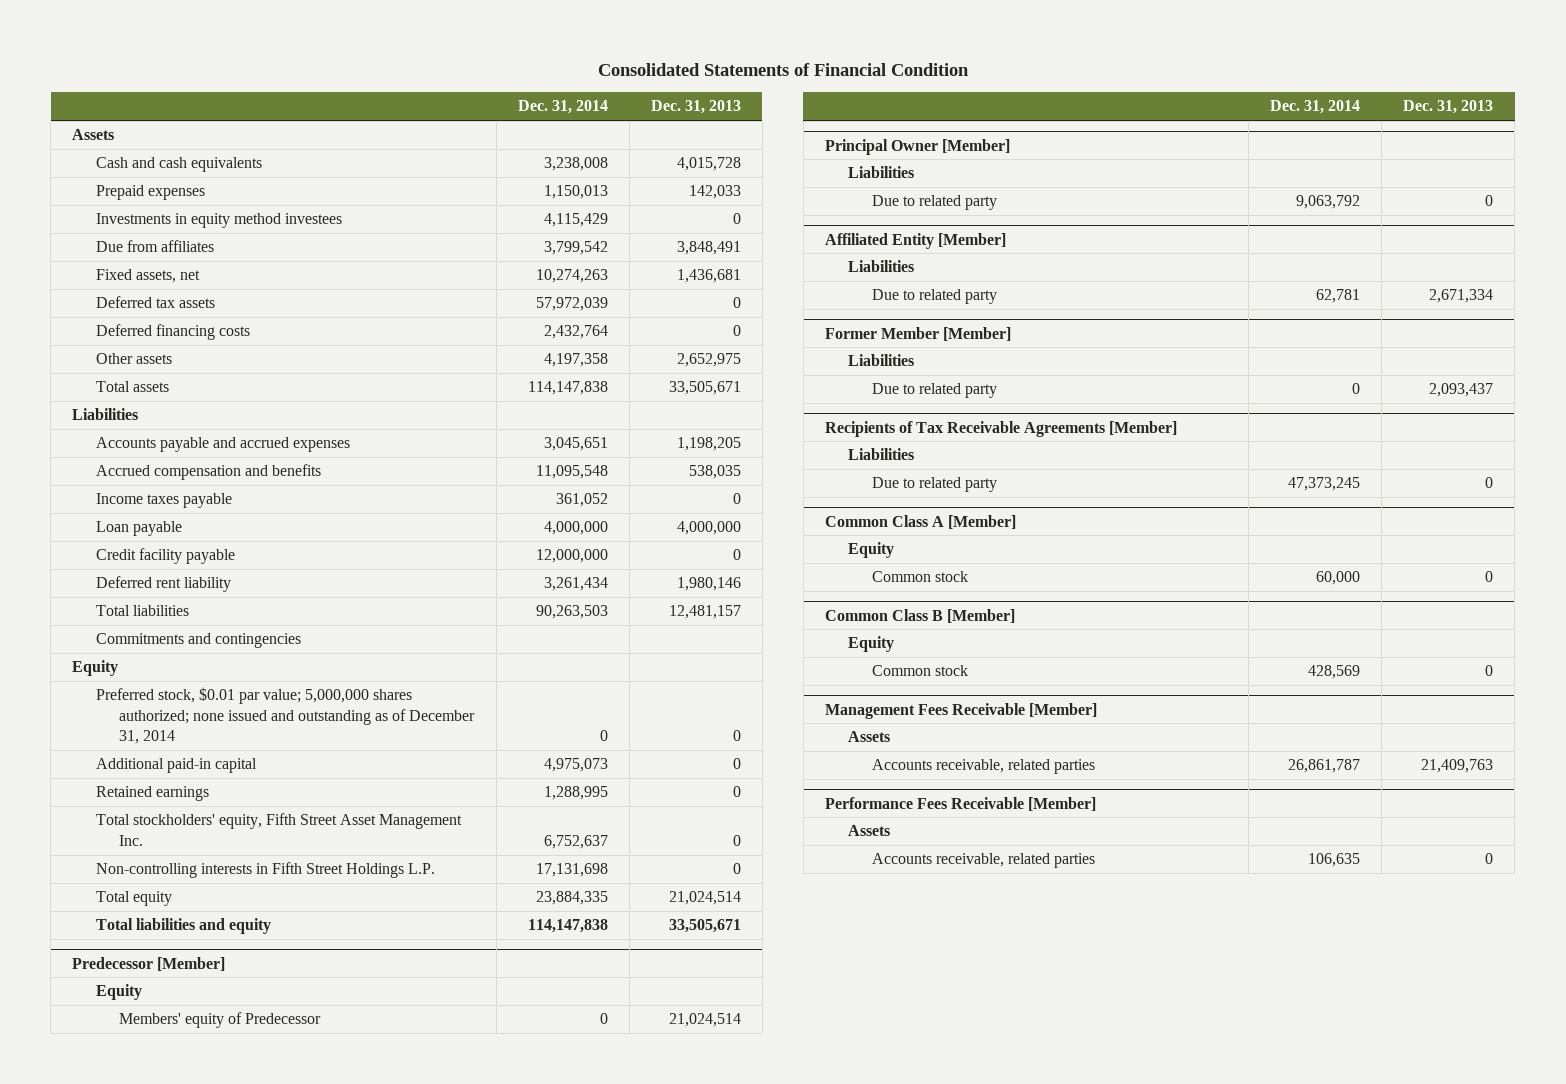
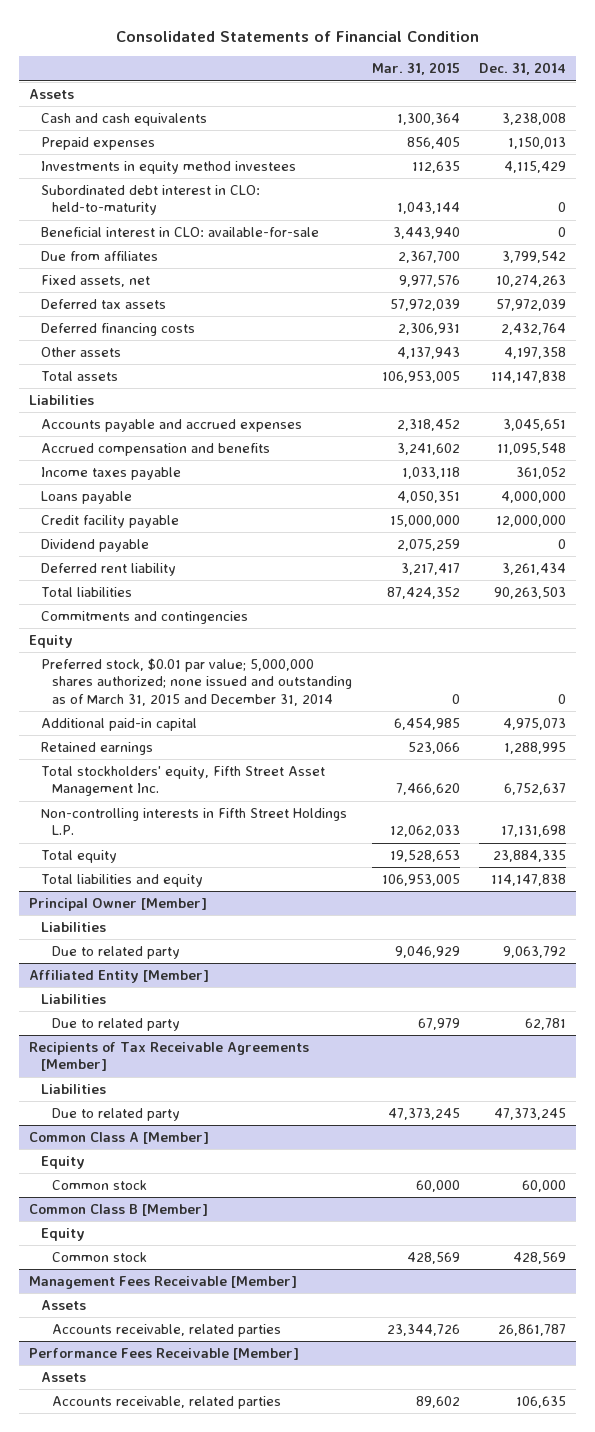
- | Dec. 31, 2014 | Dec. 31, 2013
+ | Mar. 31, 2015 | Dec. 31, 2014
+ Subordinated debt interest in CLO: held-to-maturity | 1,043,144 | 0
+ Beneficial interest in CLO: available-for-sale | 3,443,940 | 0
- Loan payable | 4,000,000 | 4,000,000
+ Loans payable | 4,050,351 | 4,000,000
+ Dividend payable | 2,075,259 | 0
- Preferred stock, $0.01 par value; 5,000,000 shares authorized; none issued and outstanding as of December 31, 2014 | 0 | 0
+ Preferred stock, $0.01 par value; 5,000,000 shares authorized; none issued and outstanding as of March 31, 2015 and December 31, 2014 | 0 | 0
- Predecessor [Member]
- Equity
- Members' equity of Predecessor | 0 | 21,024,514
- Former Member [Member]
- Liabilities
- Due to related party | 0 | 2,093,437

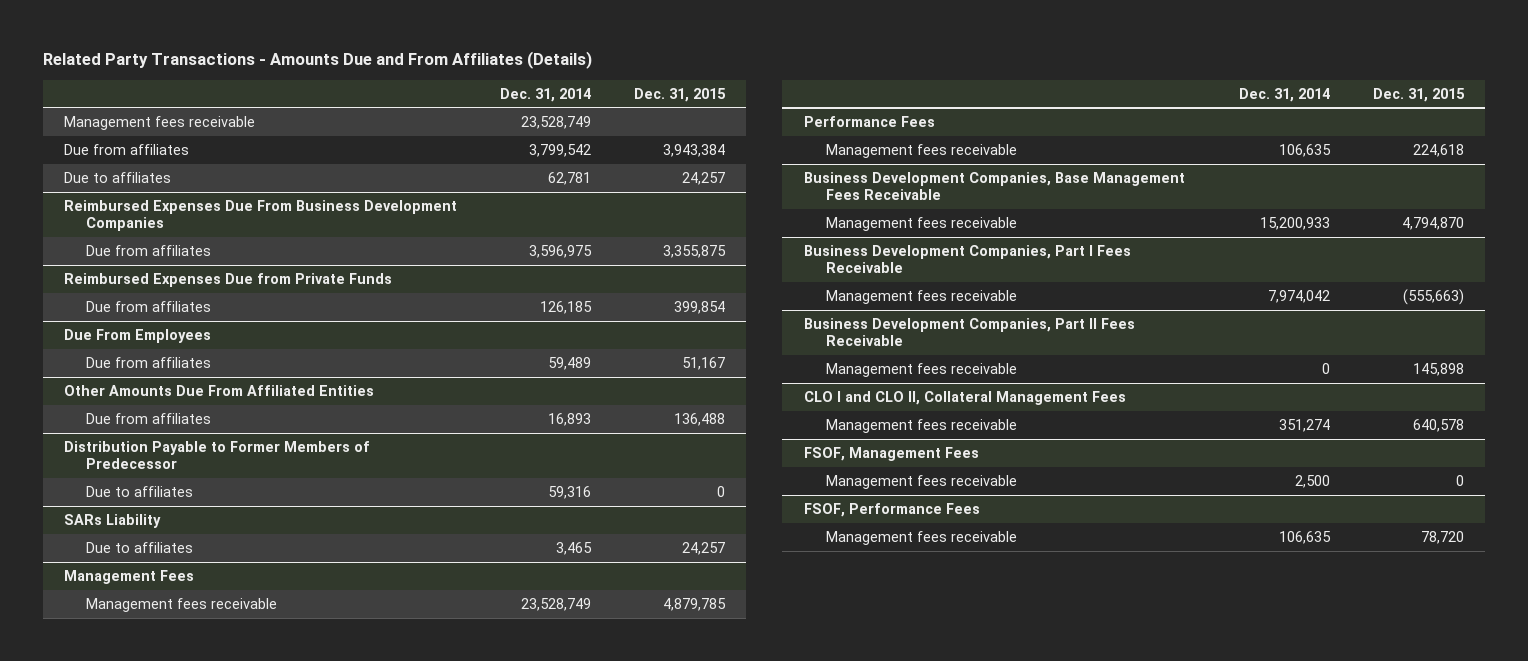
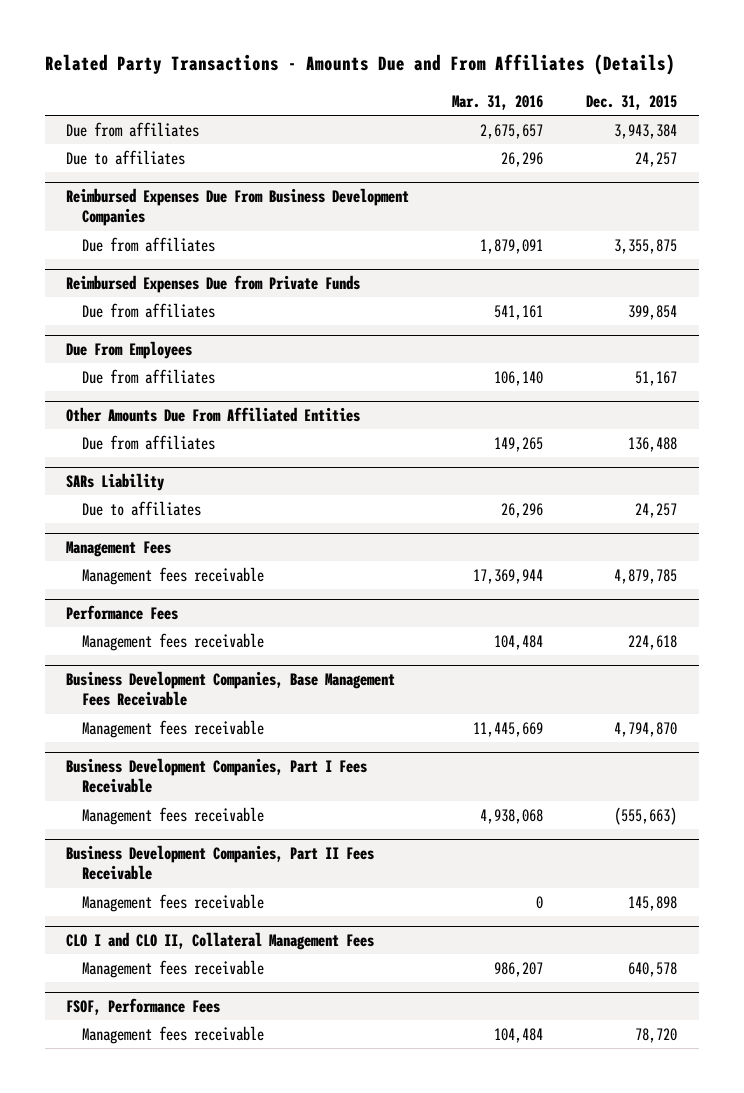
- | Dec. 31, 2014 | Dec. 31, 2015
+ | Mar. 31, 2016 | Dec. 31, 2015
- Management fees receivable | 23,528,749 |
- Distribution Payable to Former Members of Predecessor
- Due to affiliates | 59,316 | 0
- FSOF, Management Fees
- Management fees receivable | 2,500 | 0

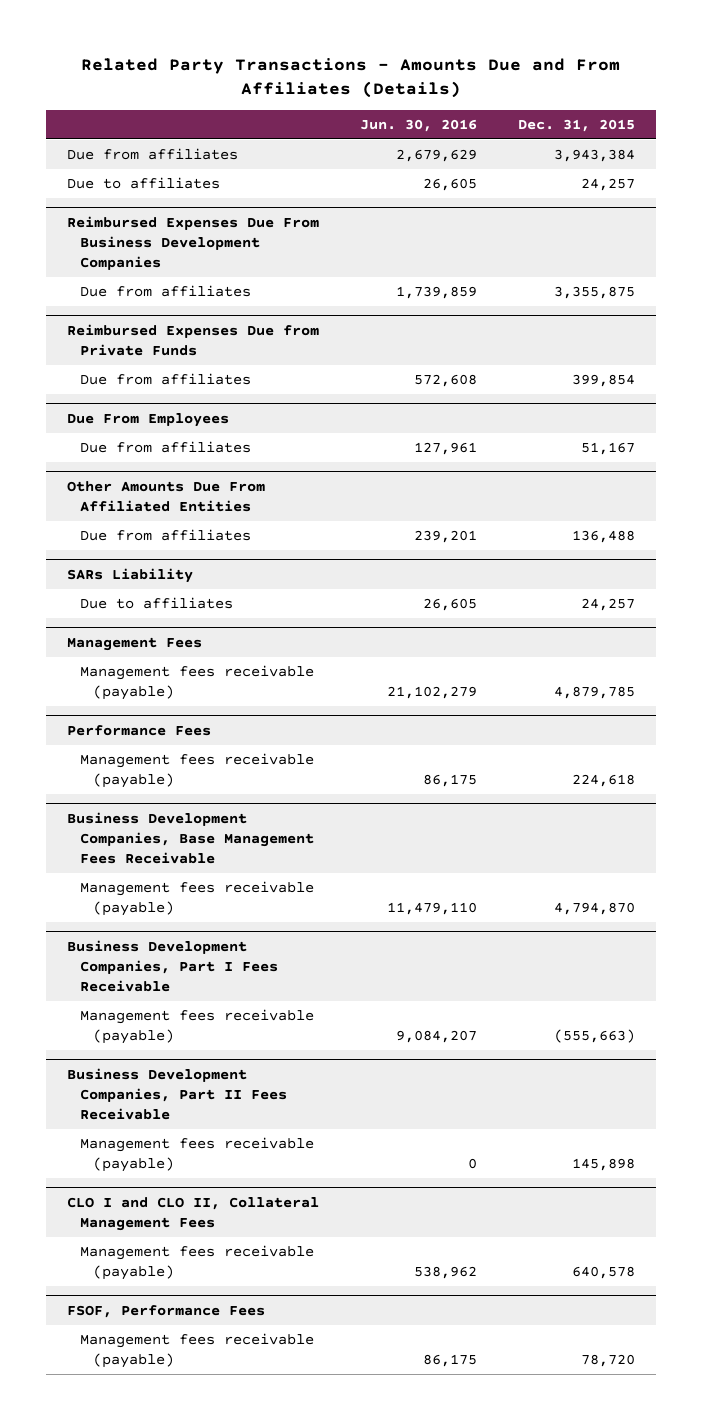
- | Mar. 31, 2016 | Dec. 31, 2015
+ | Jun. 30, 2016 | Dec. 31, 2015
@ Management Fees
- Management fees receivable | 17,369,944 | 4,879,785
+ Management fees receivable (payable) | 21,102,279 | 4,879,785
@ Performance Fees
- Management fees receivable | 104,484 | 224,618
+ Management fees receivable (payable) | 86,175 | 224,618
@ Business Development Companies, Base Management Fees Receivable
- Management fees receivable | 11,445,669 | 4,794,870
+ Management fees receivable (payable) | 11,479,110 | 4,794,870
@ Business Development Companies, Part I Fees Receivable
- Management fees receivable | 4,938,068 | (555,663)
+ Management fees receivable (payable) | 9,084,207 | (555,663)
@ Business Development Companies, Part II Fees Receivable
- Management fees receivable | 0 | 145,898
+ Management fees receivable (payable) | 0 | 145,898
@ CLO I and CLO II, Collateral Management Fees
- Management fees receivable | 986,207 | 640,578
+ Management fees receivable (payable) | 538,962 | 640,578
@ FSOF, Performance Fees
- Management fees receivable | 104,484 | 78,720
+ Management fees receivable (payable) | 86,175 | 78,720

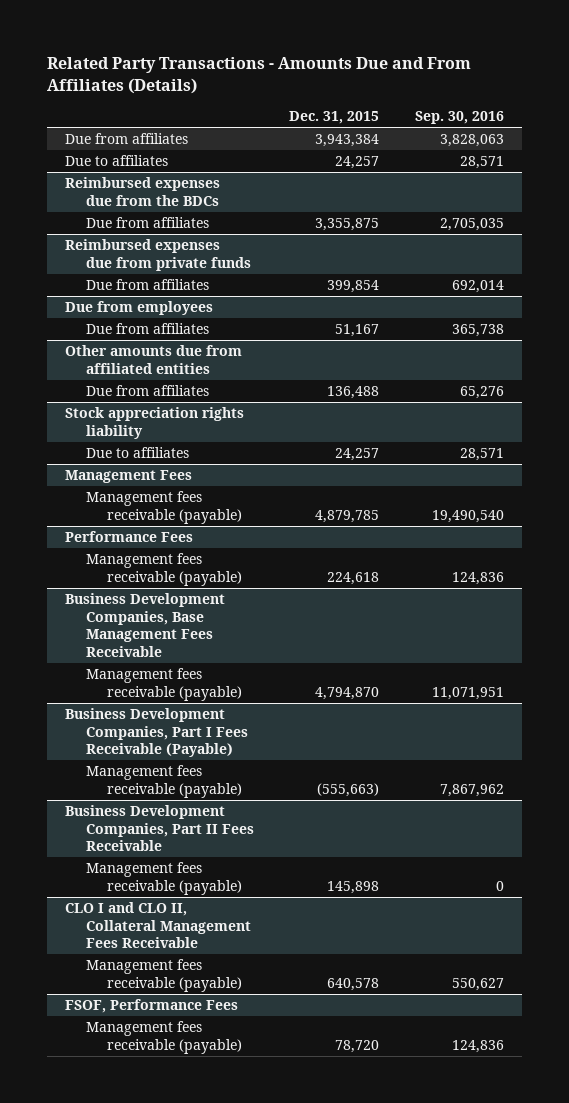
- | Jun. 30, 2016 | Dec. 31, 2015
+ | Dec. 31, 2015 | Sep. 30, 2016
- Reimbursed Expenses Due From Business Development Companies
+ Reimbursed expenses due from the BDCs
- Reimbursed Expenses Due from Private Funds
+ Reimbursed expenses due from private funds
- Due From Employees
+ Due from employees
- Other Amounts Due From Affiliated Entities
+ Other amounts due from affiliated entities
- SARs Liability
+ Stock appreciation rights liability
- Business Development Companies, Part I Fees Receivable
+ Business Development Companies, Part I Fees Receivable (Payable)
- CLO I and CLO II, Collateral Management Fees
+ CLO I and CLO II, Collateral Management Fees Receivable

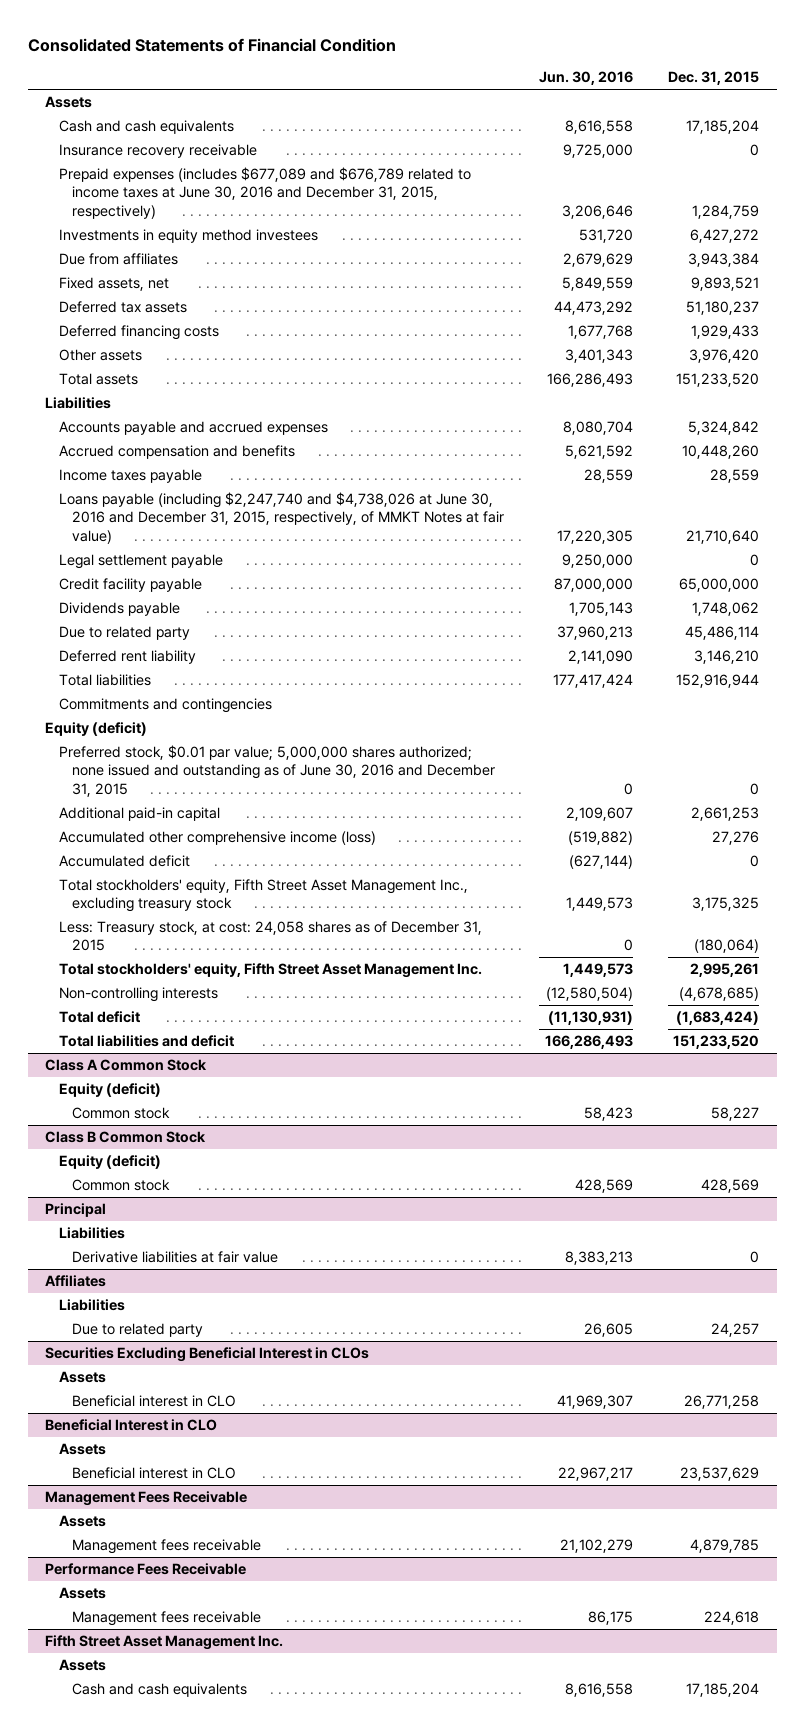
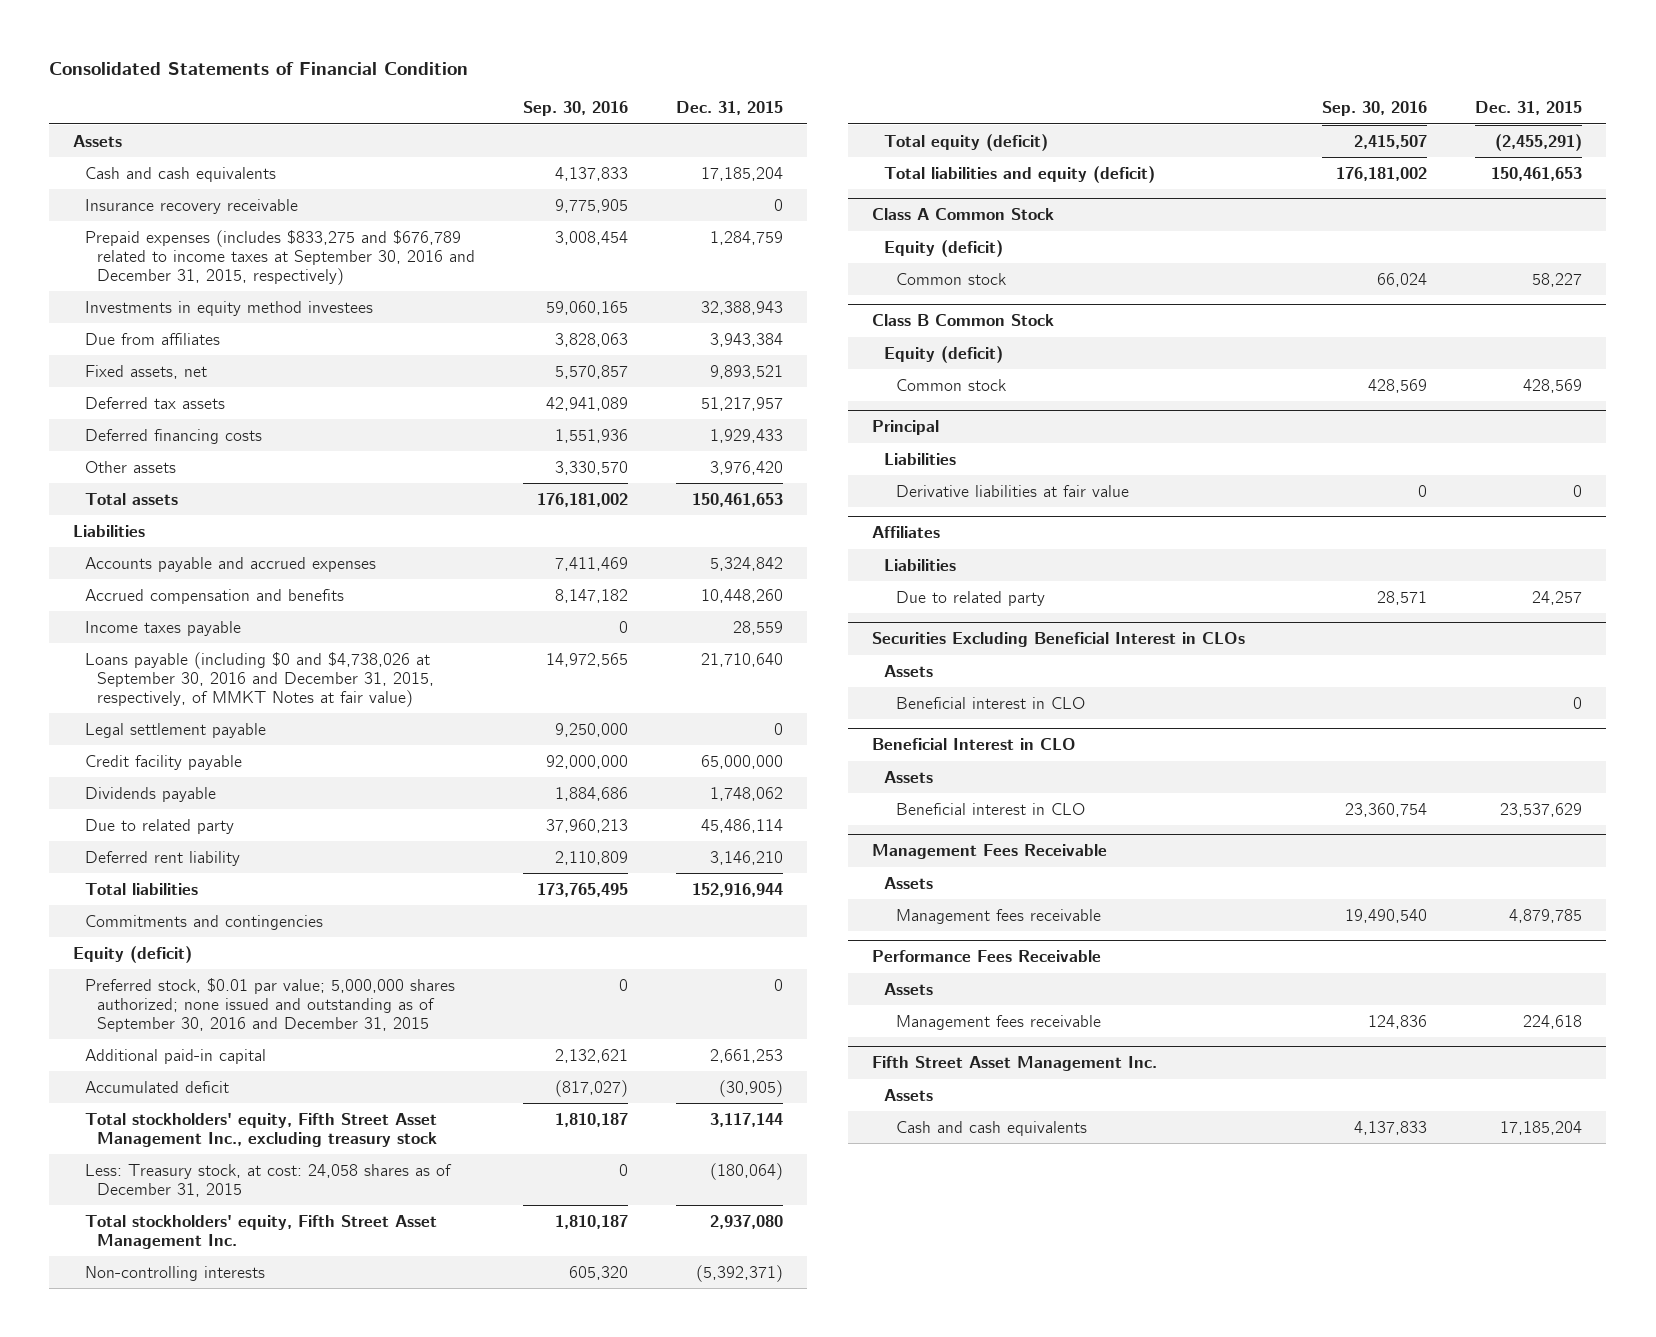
- | Jun. 30, 2016 | Dec. 31, 2015
+ | Sep. 30, 2016 | Dec. 31, 2015
- Prepaid expenses (includes $677,089 and $676,789 related to income taxes at June 30, 2016 and December 31, 2015, respectively) | 3,206,646 | 1,284,759
- Investments in equity method investees | 531,720 | 6,427,272
+ Prepaid expenses (includes $833,275 and $676,789 related to income taxes at September 30, 2016 and December 31, 2015, respectively) | 3,008,454 | 1,284,759
+ Investments in equity method investees | 59,060,165 | 32,388,943
- Deferred tax assets | 44,473,292 | 51,180,237
+ Deferred tax assets | 42,941,089 | 51,217,957
- Total assets | 166,286,493 | 151,233,520
+ Total assets | 176,181,002 | 150,461,653
- Loans payable (including $2,247,740 and $4,738,026 at June 30, 2016 and December 31, 2015, respectively, of MMKT Notes at fair value) | 17,220,305 | 21,710,640
+ Loans payable (including $0 and $4,738,026 at September 30, 2016 and December 31, 2015, respectively, of MMKT Notes at fair value) | 14,972,565 | 21,710,640
- Preferred stock, $0.01 par value; 5,000,000 shares authorized; none issued and outstanding as of June 30, 2016 and December 31, 2015 | 0 | 0
+ Preferred stock, $0.01 par value; 5,000,000 shares authorized; none issued and outstanding as of September 30, 2016 and December 31, 2015 | 0 | 0
- Accumulated other comprehensive income (loss) | (519,882) | 27,276
- Accumulated deficit | (627,144) | 0
- Total stockholders' equity, Fifth Street Asset Management Inc., excluding treasury stock | 1,449,573 | 3,175,325
+ Accumulated deficit | (817,027) | (30,905)
+ Total stockholders' equity, Fifth Street Asset Management Inc., excluding treasury stock | 1,810,187 | 3,117,144
- Total stockholders' equity, Fifth Street Asset Management Inc. | 1,449,573 | 2,995,261
- Non-controlling interests | (12,580,504) | (4,678,685)
- Total deficit | (11,130,931) | (1,683,424)
- Total liabilities and deficit | 166,286,493 | 151,233,520
+ Total stockholders' equity, Fifth Street Asset Management Inc. | 1,810,187 | 2,937,080
+ Non-controlling interests | 605,320 | (5,392,371)
+ Total equity (deficit) | 2,415,507 | (2,455,291)
+ Total liabilities and equity (deficit) | 176,181,002 | 150,461,653
@ Securities Excluding Beneficial Interest in CLOs
- Beneficial interest in CLO | 41,969,307 | 26,771,258
+ Beneficial interest in CLO | | 0

